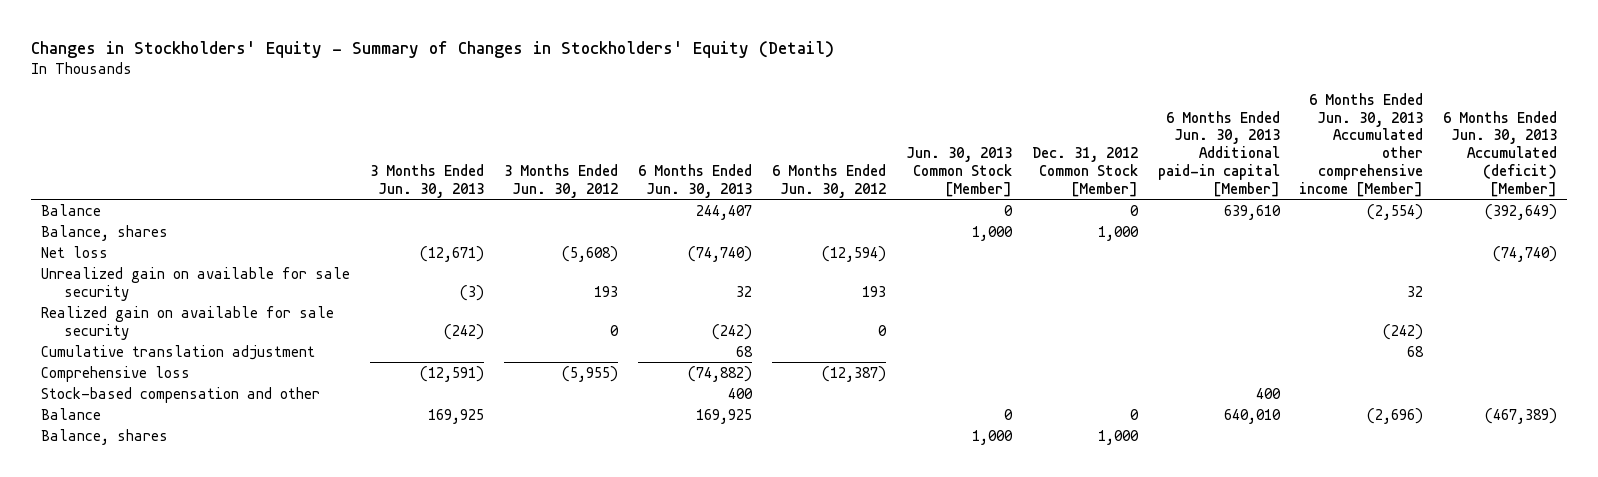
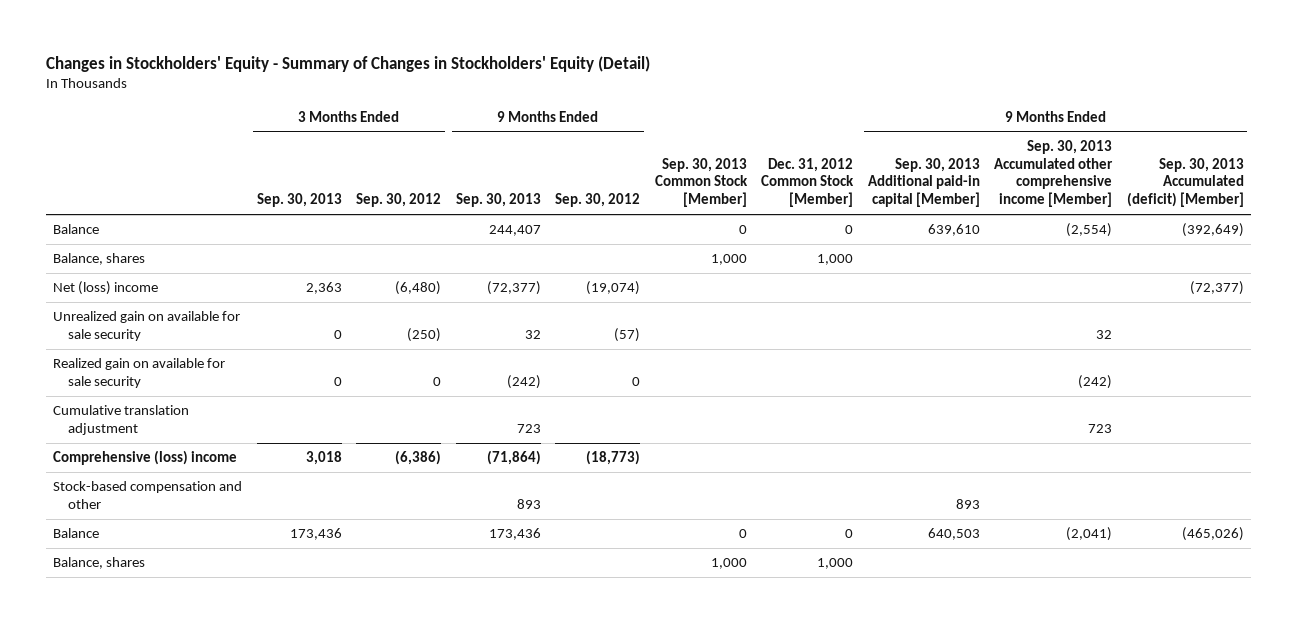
- | 3 Months Ended Jun. 30, 2013 | 3 Months Ended Jun. 30, 2012 | 6 Months Ended Jun. 30, 2013 | 6 Months Ended Jun. 30, 2012 | Jun. 30, 2013 Common Stock [Member] | Dec. 31, 2012 Common Stock [Member] | 6 Months Ended Jun. 30, 2013 Additional paid-in capital [Member] | 6 Months Ended Jun. 30, 2013 Accumulated other comprehensive income [Member] | 6 Months Ended Jun. 30, 2013 Accumulated (deficit) [Member]
+ | 3 Months Ended Sep. 30, 2013 | 3 Months Ended Sep. 30, 2012 | 9 Months Ended Sep. 30, 2013 | 9 Months Ended Sep. 30, 2012 | Sep. 30, 2013 Common Stock [Member] | Dec. 31, 2012 Common Stock [Member] | 9 Months Ended Sep. 30, 2013 Additional paid-in capital [Member] | 9 Months Ended Sep. 30, 2013 Accumulated other comprehensive income [Member] | 9 Months Ended Sep. 30, 2013 Accumulated (deficit) [Member]
- Net loss | (12,671) | (5,608) | (74,740) | (12,594) | | | | | (74,740)
+ Net (loss) income | 2,363 | (6,480) | (72,377) | (19,074) | | | | | (72,377)
- Comprehensive loss | (12,591) | (5,955) | (74,882) | (12,387) | | | | |
+ Comprehensive (loss) income | 3,018 | (6,386) | (71,864) | (18,773) | | | | |

